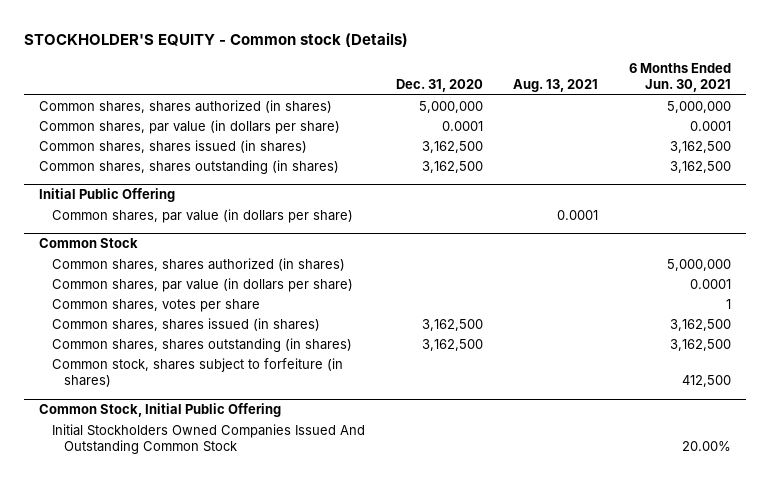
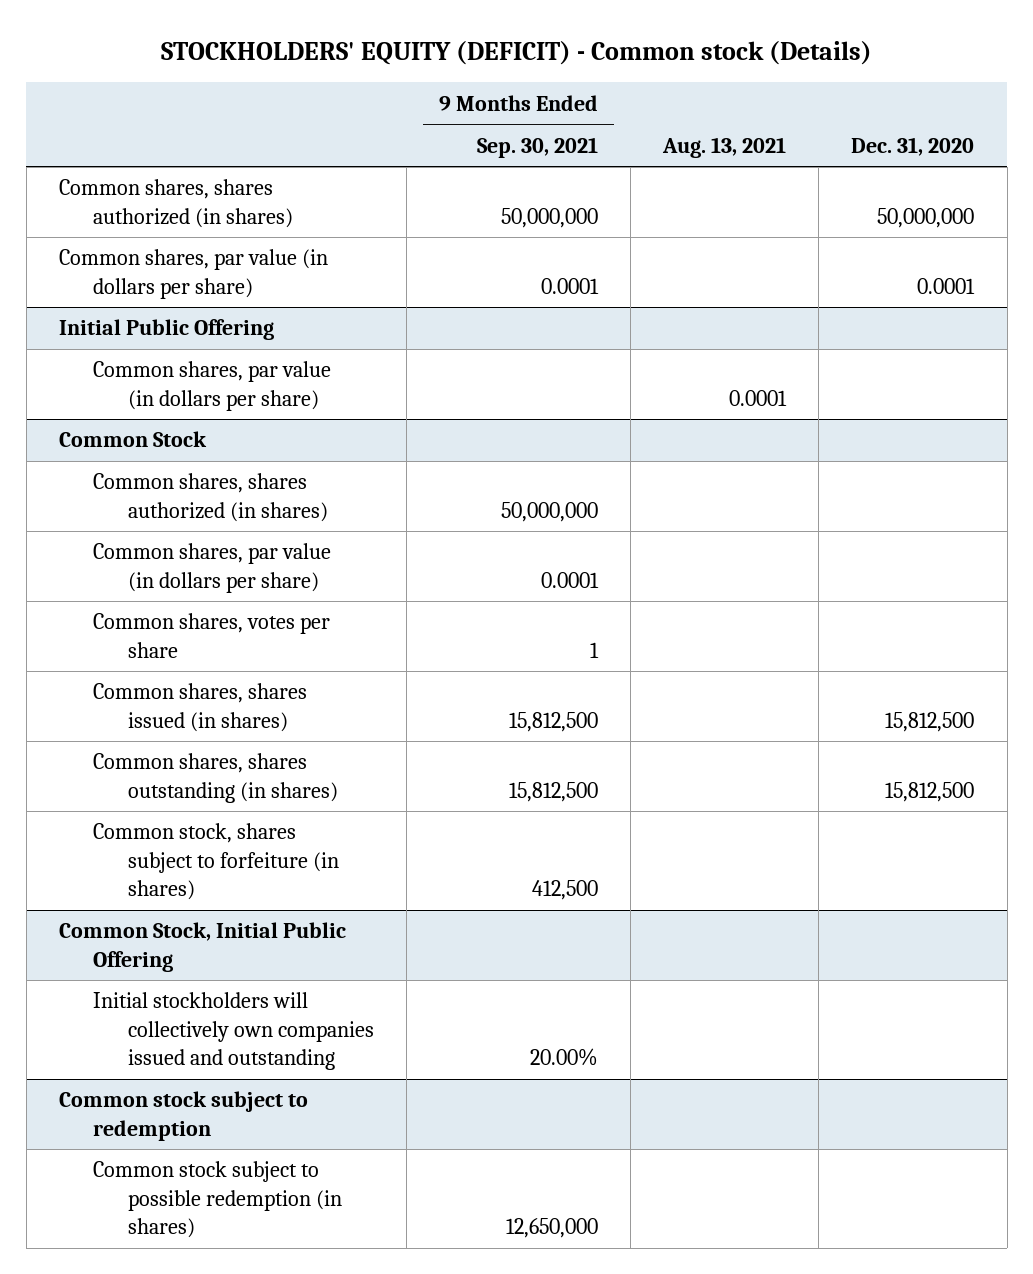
- STOCKHOLDER'S EQUITY - Common stock (Details)
+ STOCKHOLDERS' EQUITY (DEFICIT) - Common stock (Details)
- | Dec. 31, 2020 | Aug. 13, 2021 | 6 Months Ended Jun. 30, 2021
+ | 9 Months Ended Sep. 30, 2021 | Aug. 13, 2021 | Dec. 31, 2020
- Common shares, shares authorized (in shares) | 5,000,000 | | 5,000,000
+ Common shares, shares authorized (in shares) | 50,000,000 | | 50,000,000
- Common shares, shares issued (in shares) | 3,162,500 | | 3,162,500
- Common shares, shares outstanding (in shares) | 3,162,500 | | 3,162,500
@ Common Stock
- Common shares, shares issued (in shares) | 3,162,500 | | 3,162,500
- Common shares, shares outstanding (in shares) | 3,162,500 | | 3,162,500
+ Common shares, shares issued (in shares) | 15,812,500 | | 15,812,500
+ Common shares, shares outstanding (in shares) | 15,812,500 | | 15,812,500
@ Common Stock, Initial Public Offering
- Initial Stockholders Owned Companies Issued And Outstanding Common Stock | | | 20.00%
+ Initial stockholders will collectively own companies issued and outstanding | 20.00% | |
+ Common stock subject to redemption
+ Common stock subject to possible redemption (in shares) | 12,650,000 | |

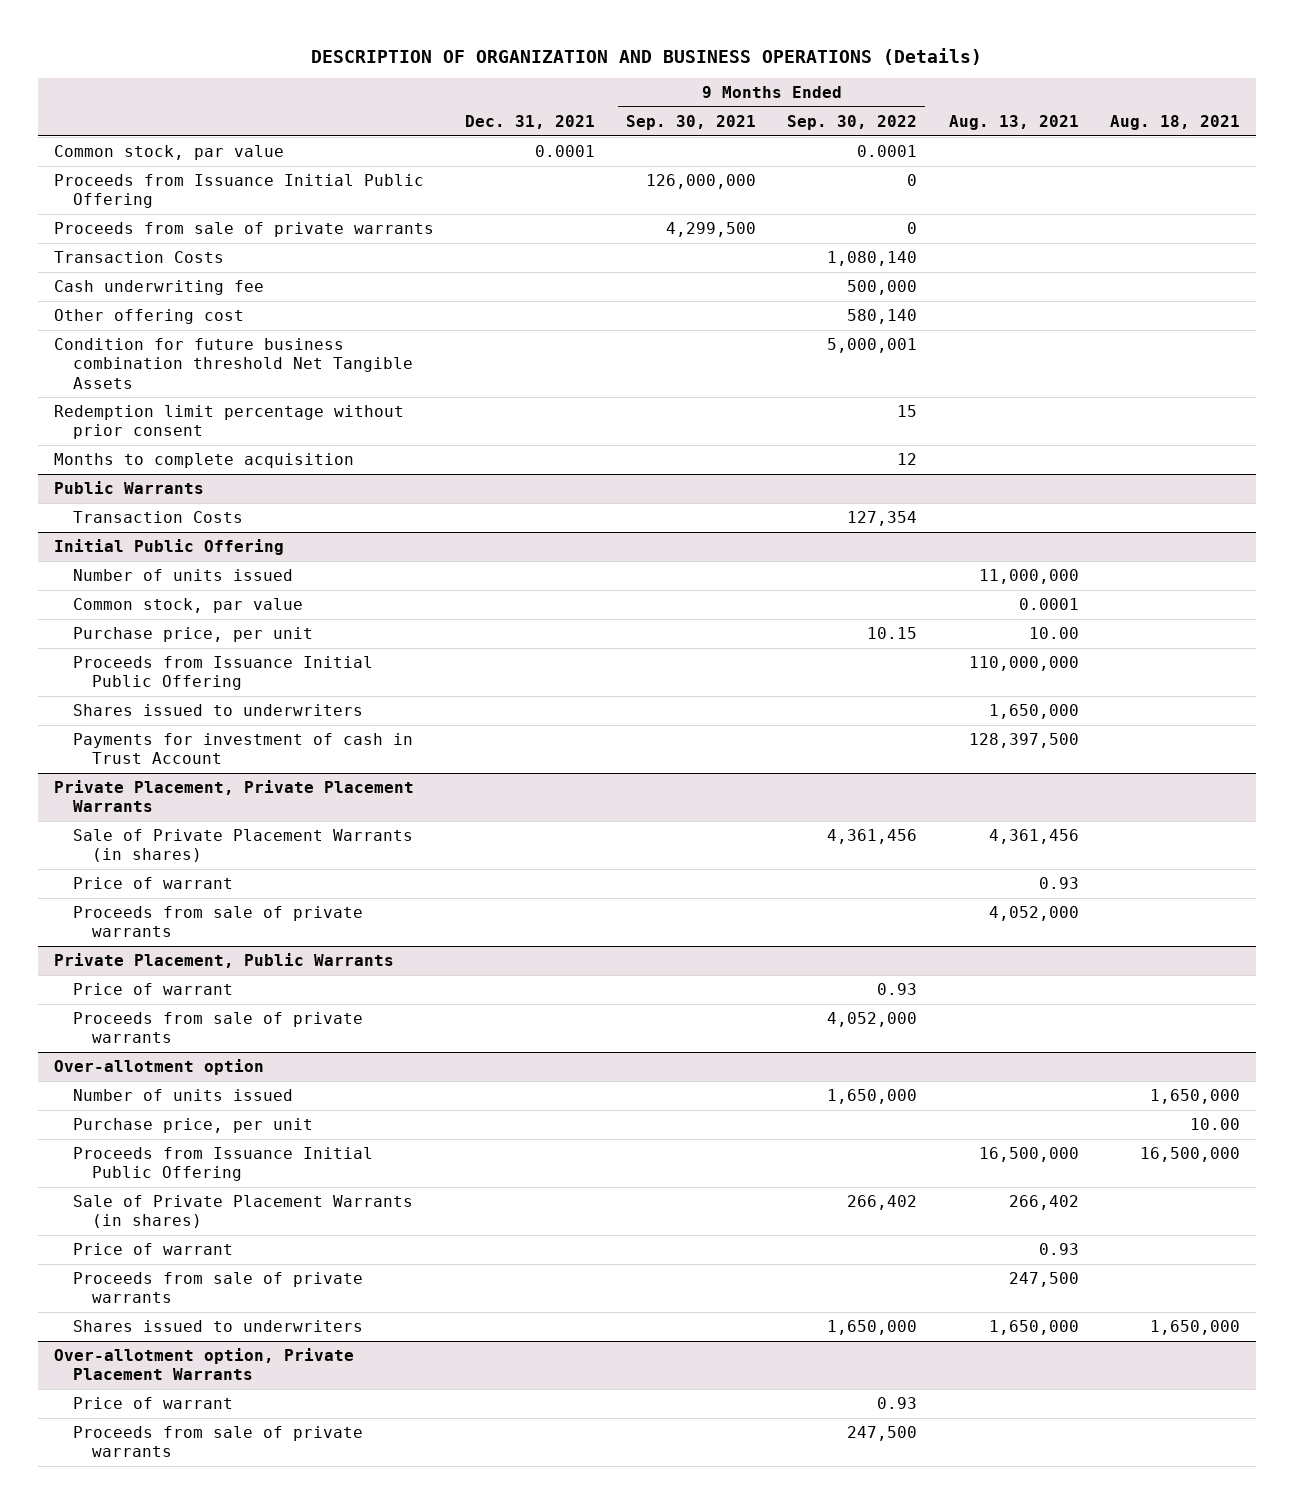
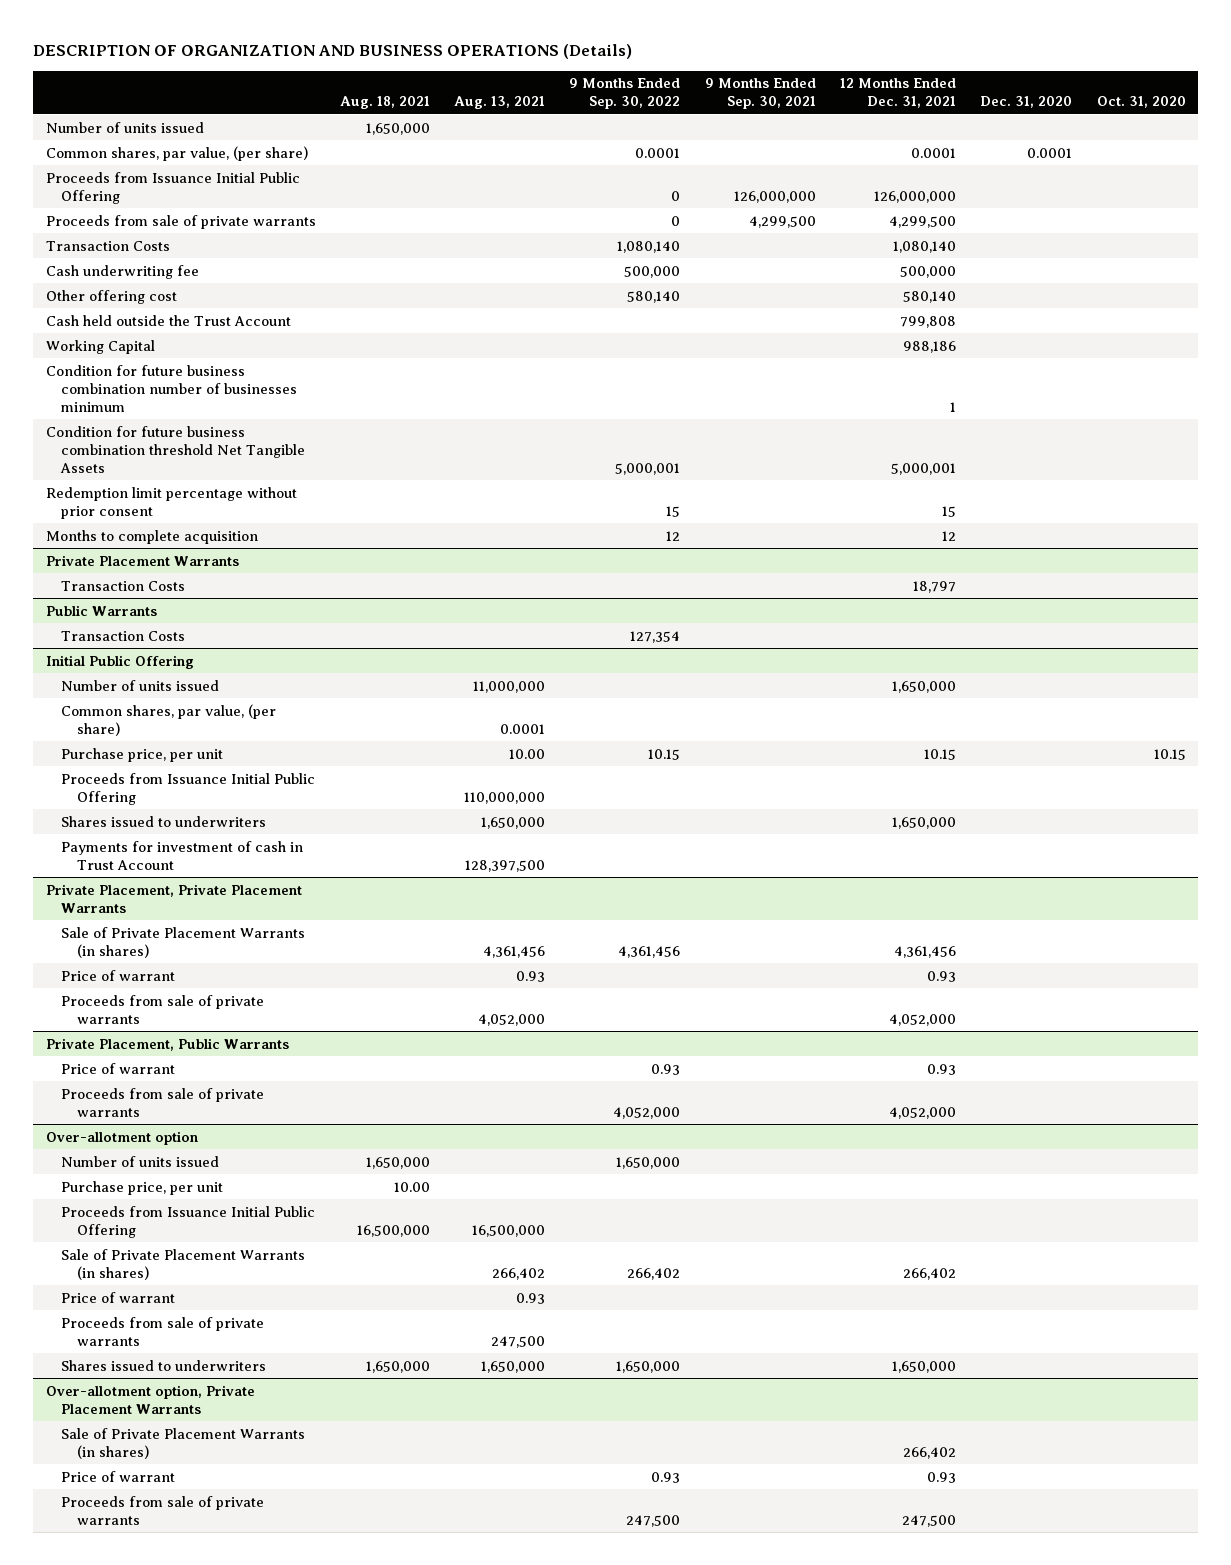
- | Dec. 31, 2021 | 9 Months Ended Sep. 30, 2021 | 9 Months Ended Sep. 30, 2022 | Aug. 13, 2021 | Aug. 18, 2021
+ | Aug. 18, 2021 | Aug. 13, 2021 | 9 Months Ended Sep. 30, 2022 | 9 Months Ended Sep. 30, 2021 | 12 Months Ended Dec. 31, 2021 | Dec. 31, 2020 | Oct. 31, 2020
- Common stock, par value | 0.0001 | | 0.0001 | |
+ Number of units issued | 1,650,000 | | | | | |
+ Common shares, par value, (per share) | | | 0.0001 | | 0.0001 | 0.0001 |
+ Cash held outside the Trust Account | | | | | 799,808 | |
+ Working Capital | | | | | 988,186 | |
+ Condition for future business combination number of businesses minimum | | | | | 1 | |
+ Private Placement Warrants
+ Transaction Costs | | | | | 18,797 | |
@ Initial Public Offering
- Common stock, par value | | | | 0.0001 |
+ Common shares, par value, (per share) | | 0.0001 | | | | |
@ Over-allotment option, Private Placement Warrants
+ Sale of Private Placement Warrants (in shares) | | | | | 266,402 | |

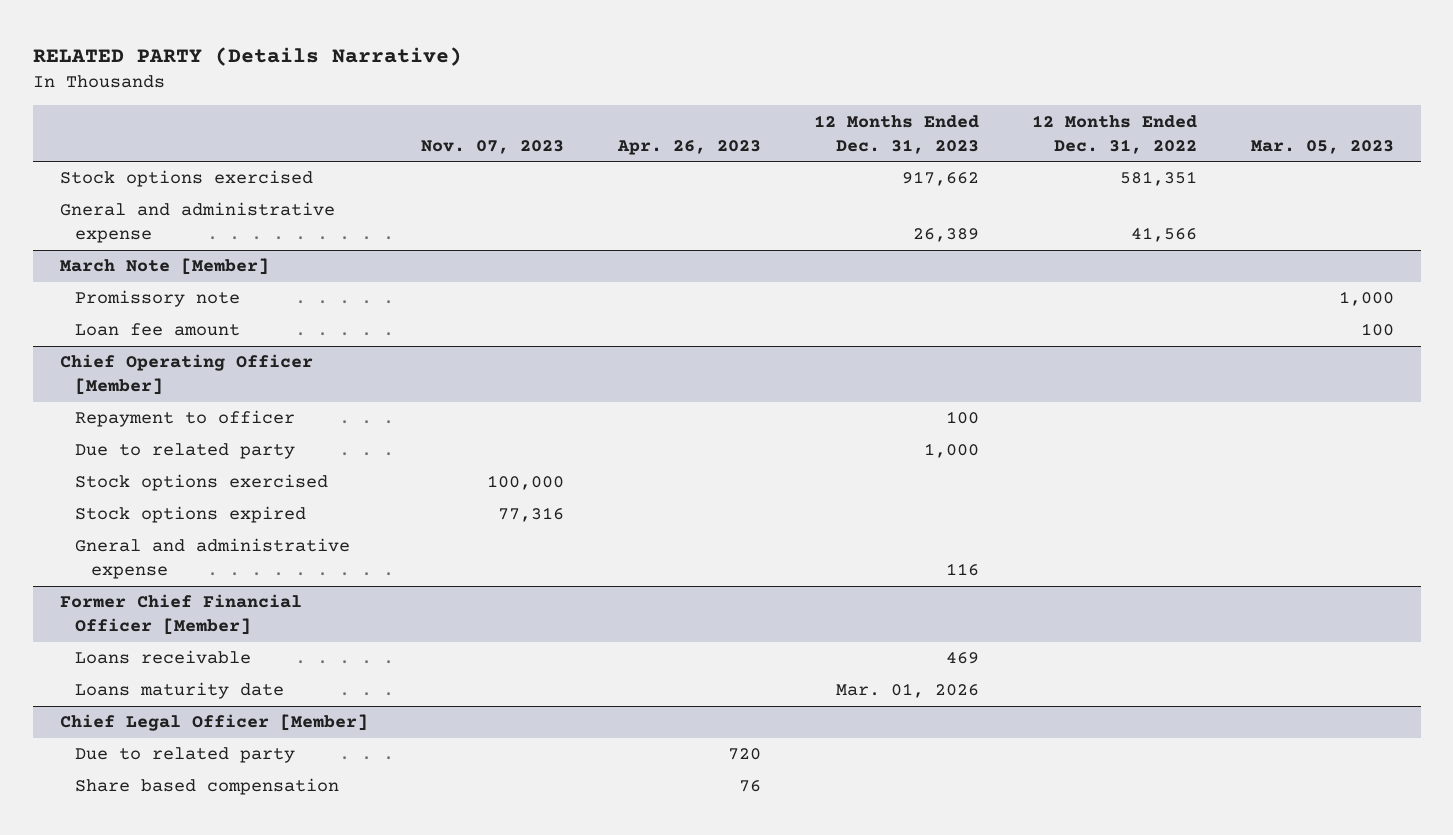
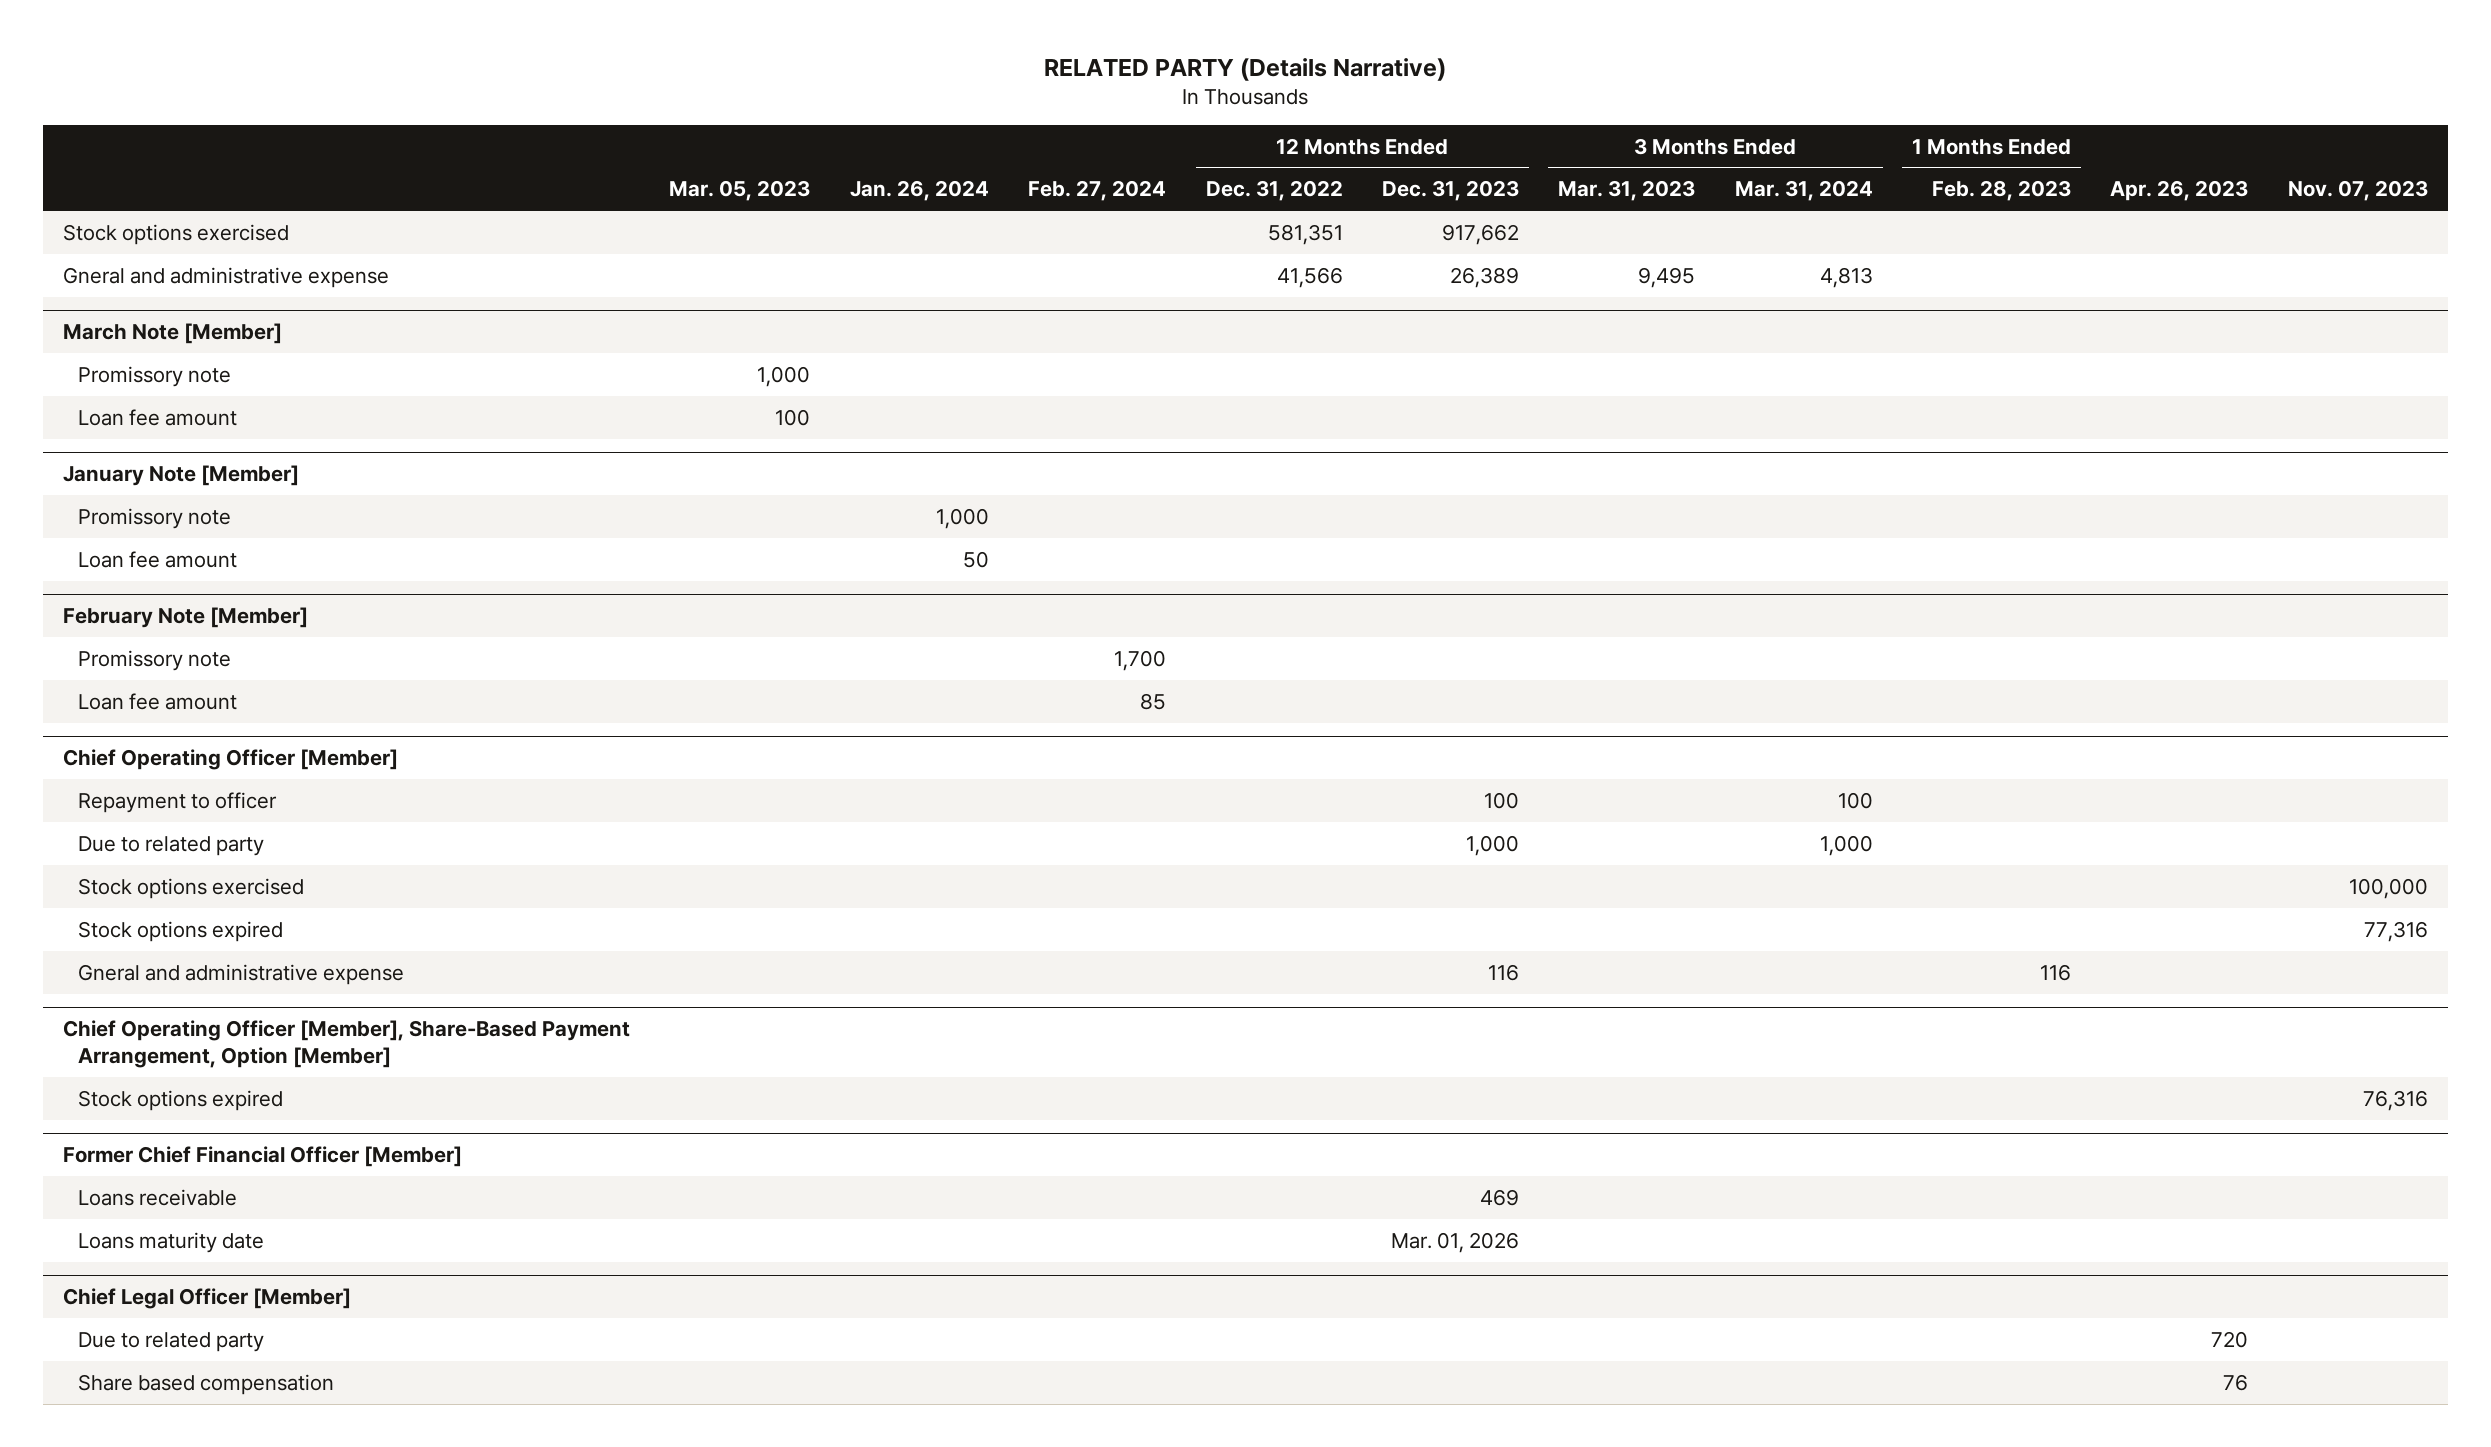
- | Nov. 07, 2023 | Apr. 26, 2023 | 12 Months Ended Dec. 31, 2023 | 12 Months Ended Dec. 31, 2022 | Mar. 05, 2023
+ | Mar. 05, 2023 | Jan. 26, 2024 | Feb. 27, 2024 | 12 Months Ended Dec. 31, 2022 | 12 Months Ended Dec. 31, 2023 | 3 Months Ended Mar. 31, 2023 | 3 Months Ended Mar. 31, 2024 | 1 Months Ended Feb. 28, 2023 | Apr. 26, 2023 | Nov. 07, 2023
+ January Note [Member]
+ Promissory note | | 1,000 | | | | | | | |
+ Loan fee amount | | 50 | | | | | | | |
+ February Note [Member]
+ Promissory note | | | 1,700 | | | | | | |
+ Loan fee amount | | | 85 | | | | | | |
+ Chief Operating Officer [Member], Share-Based Payment Arrangement, Option [Member]
+ Stock options expired | | | | | | | | | | 76,316

